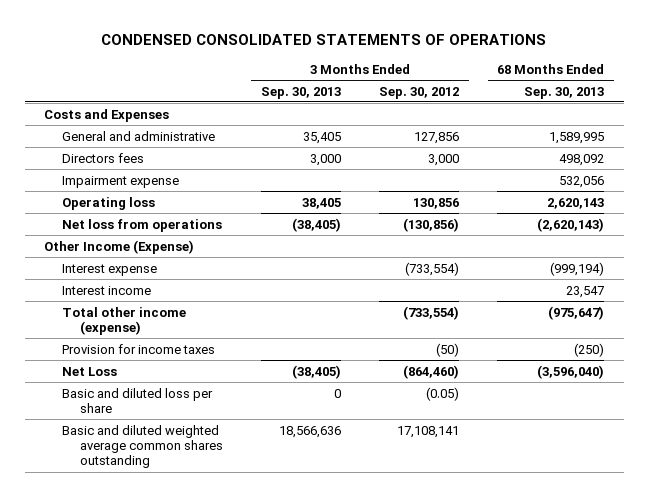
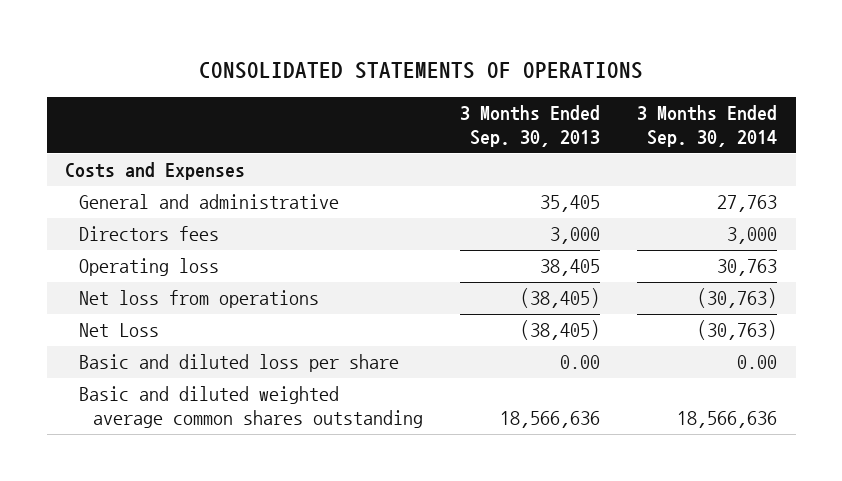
- CONDENSED CONSOLIDATED STATEMENTS OF OPERATIONS
+ CONSOLIDATED STATEMENTS OF OPERATIONS
- | 3 Months Ended Sep. 30, 2013 | 3 Months Ended Sep. 30, 2012 | 68 Months Ended Sep. 30, 2013
+ | 3 Months Ended Sep. 30, 2013 | 3 Months Ended Sep. 30, 2014
- Impairment expense | | | 532,056
- Other Income (Expense)
- Interest expense | | (733,554) | (999,194)
- Interest income | | | 23,547
- Total other income (expense) | | (733,554) | (975,647)
- Provision for income taxes | | (50) | (250)
- Basic and diluted loss per share | 0 | (0.05) |
+ Basic and diluted loss per share | 0.00 | 0.00

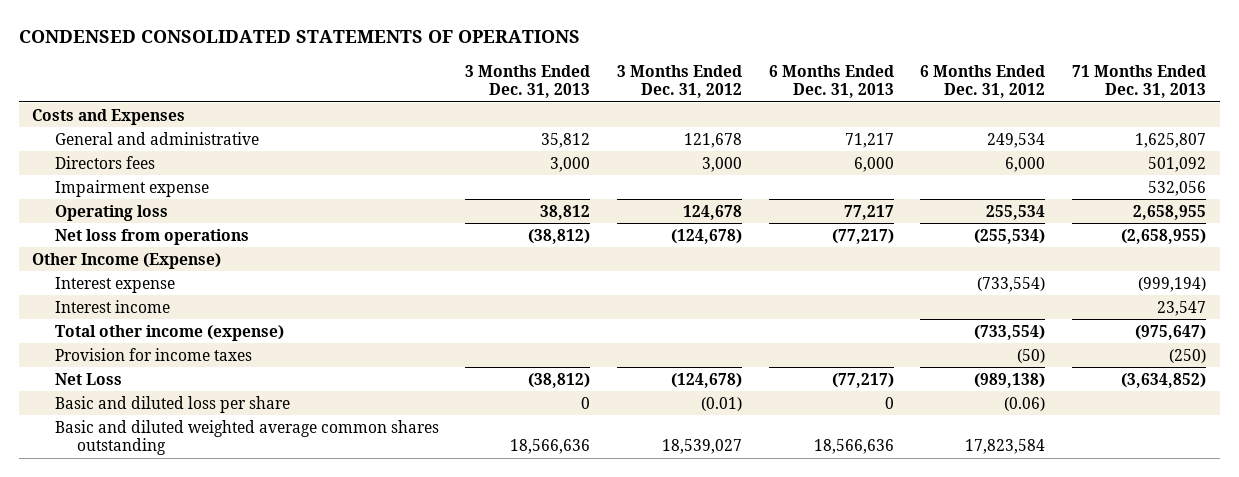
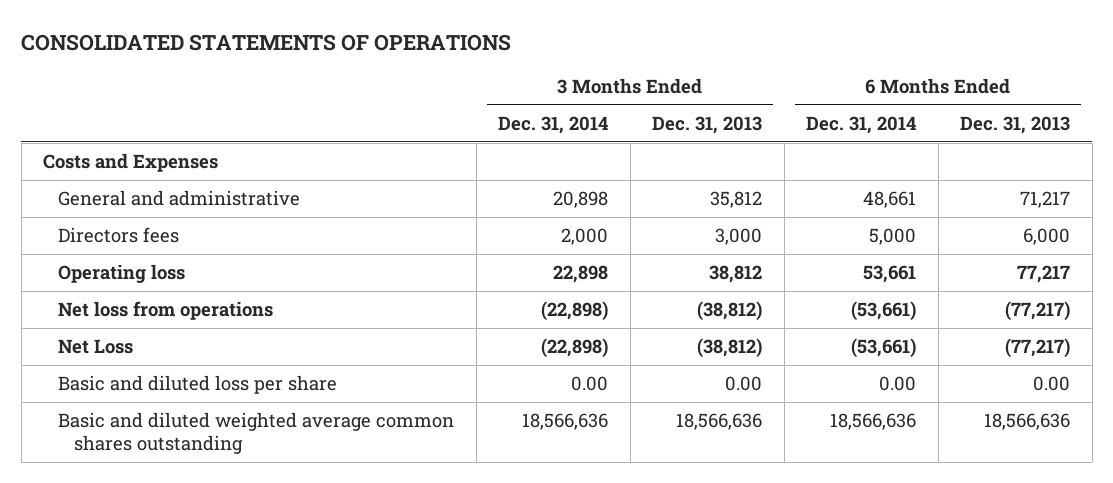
- CONDENSED CONSOLIDATED STATEMENTS OF OPERATIONS
+ CONSOLIDATED STATEMENTS OF OPERATIONS
- | 3 Months Ended Dec. 31, 2013 | 3 Months Ended Dec. 31, 2012 | 6 Months Ended Dec. 31, 2013 | 6 Months Ended Dec. 31, 2012 | 71 Months Ended Dec. 31, 2013
+ | 3 Months Ended Dec. 31, 2014 | 3 Months Ended Dec. 31, 2013 | 6 Months Ended Dec. 31, 2014 | 6 Months Ended Dec. 31, 2013
- Impairment expense | | | | | 532,056
- Other Income (Expense)
- Interest expense | | | | (733,554) | (999,194)
- Interest income | | | | | 23,547
- Total other income (expense) | | | | (733,554) | (975,647)
- Provision for income taxes | | | | (50) | (250)
- Basic and diluted loss per share | 0 | (0.01) | 0 | (0.06) |
+ Basic and diluted loss per share | 0.00 | 0.00 | 0.00 | 0.00

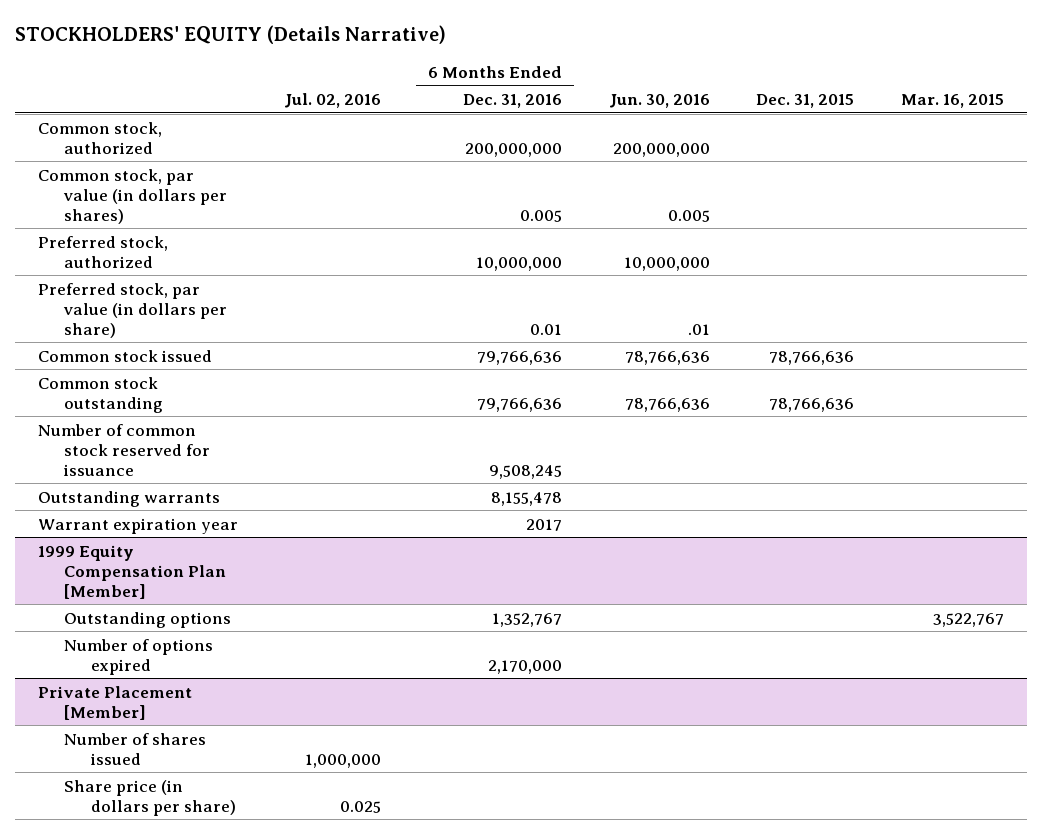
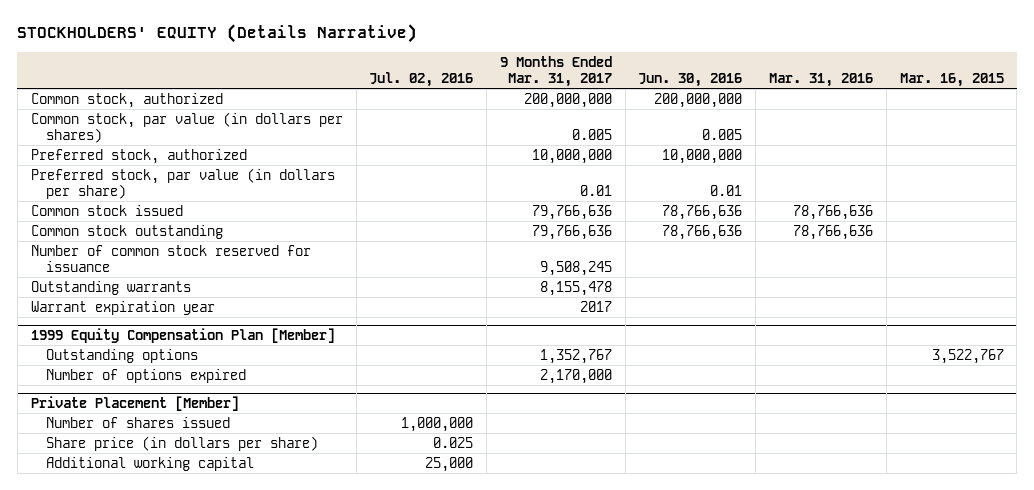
- | Jul. 02, 2016 | 6 Months Ended Dec. 31, 2016 | Jun. 30, 2016 | Dec. 31, 2015 | Mar. 16, 2015
+ | Jul. 02, 2016 | 9 Months Ended Mar. 31, 2017 | Jun. 30, 2016 | Mar. 31, 2016 | Mar. 16, 2015
- Preferred stock, par value (in dollars per share) | | 0.01 | .01 | |
+ Preferred stock, par value (in dollars per share) | | 0.01 | 0.01 | |
@ Private Placement [Member]
+ Additional working capital | 25,000 | | | |

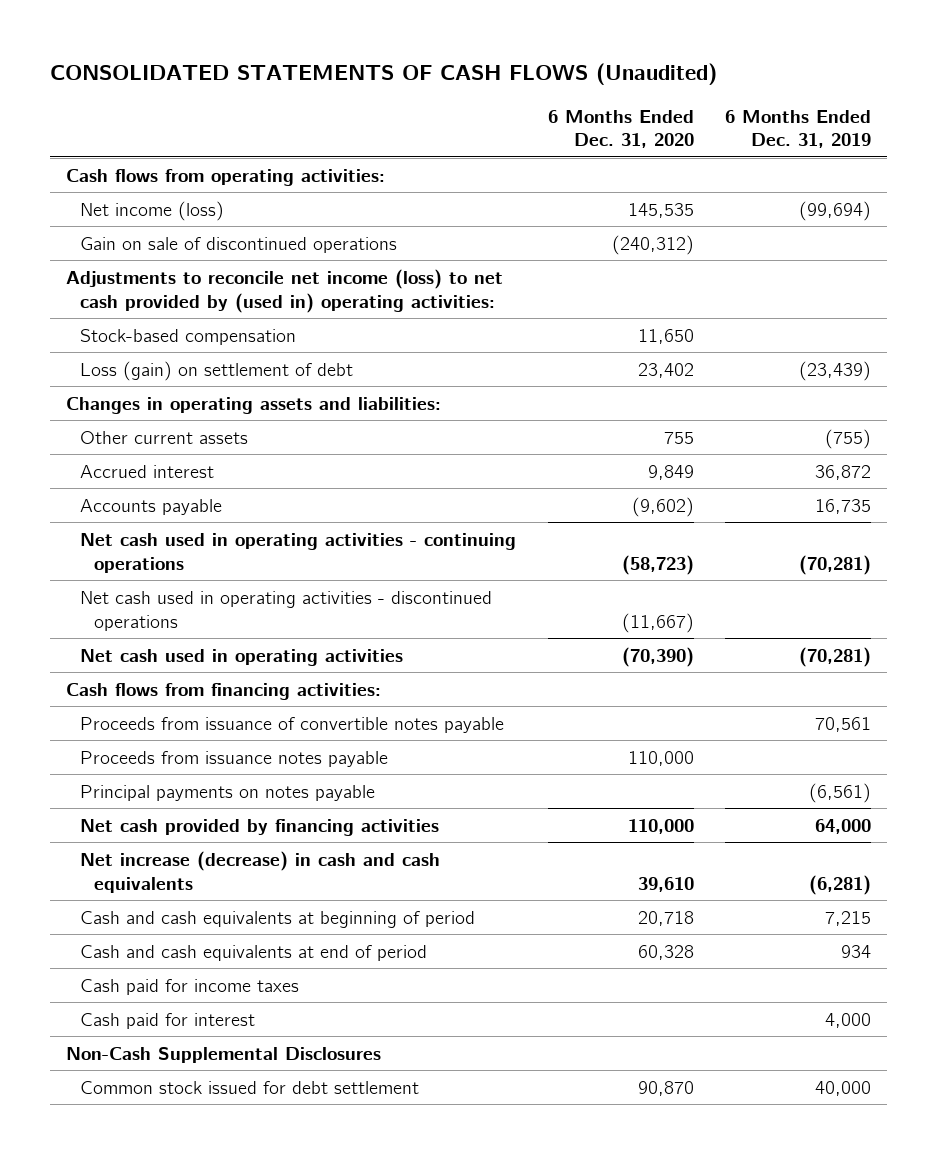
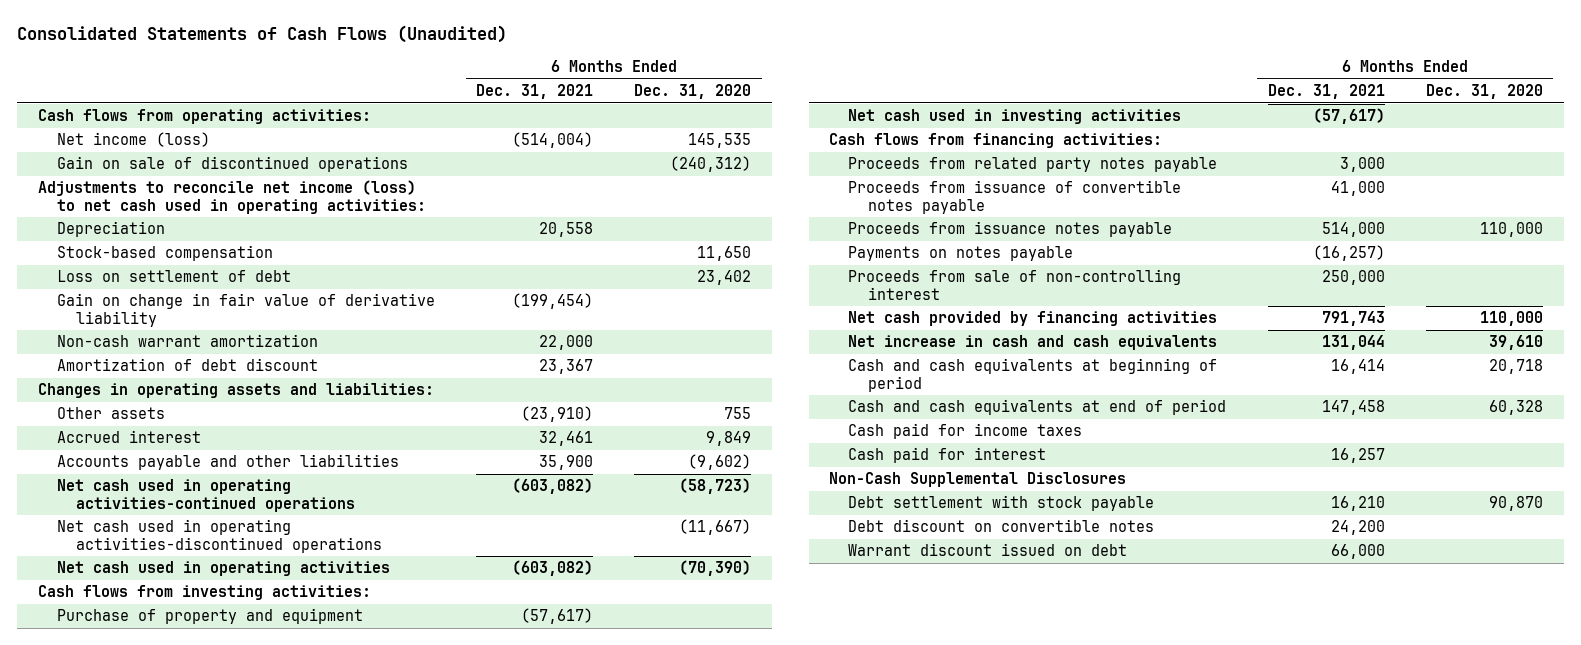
- CONSOLIDATED STATEMENTS OF CASH FLOWS (Unaudited)
+ Consolidated Statements of Cash Flows (Unaudited)
- | 6 Months Ended Dec. 31, 2020 | 6 Months Ended Dec. 31, 2019
+ | 6 Months Ended Dec. 31, 2021 | 6 Months Ended Dec. 31, 2020
- Adjustments to reconcile net income (loss) to net cash provided by (used in) operating activities:
+ Adjustments to reconcile net income (loss) to net cash used in operating activities:
+ Depreciation | 20,558 |
- Loss (gain) on settlement of debt | 23,402 | (23,439)
+ Loss on settlement of debt | | 23,402
+ Gain on change in fair value of derivative liability | (199,454) |
+ Non-cash warrant amortization | 22,000 |
+ Amortization of debt discount | 23,367 |
- Other current assets | 755 | (755)
+ Other assets | (23,910) | 755
- Accounts payable | (9,602) | 16,735
- Net cash used in operating activities - continuing operations | (58,723) | (70,281)
- Net cash used in operating activities - discontinued operations | (11,667) |
+ Accounts payable and other liabilities | 35,900 | (9,602)
+ Net cash used in operating activities-continued operations | (603,082) | (58,723)
+ Net cash used in operating activities-discontinued operations | | (11,667)
+ Cash flows from investing activities:
+ Purchase of property and equipment | (57,617) |
+ Net cash used in investing activities | (57,617) |
+ Proceeds from related party notes payable | 3,000 |
- Principal payments on notes payable | | (6,561)
+ Payments on notes payable | (16,257) |
+ Proceeds from sale of non-controlling interest | 250,000 |
- Net increase (decrease) in cash and cash equivalents | 39,610 | (6,281)
+ Net increase in cash and cash equivalents | 131,044 | 39,610
- Common stock issued for debt settlement | 90,870 | 40,000
+ Debt settlement with stock payable | 16,210 | 90,870
+ Debt discount on convertible notes | 24,200 |
+ Warrant discount issued on debt | 66,000 |

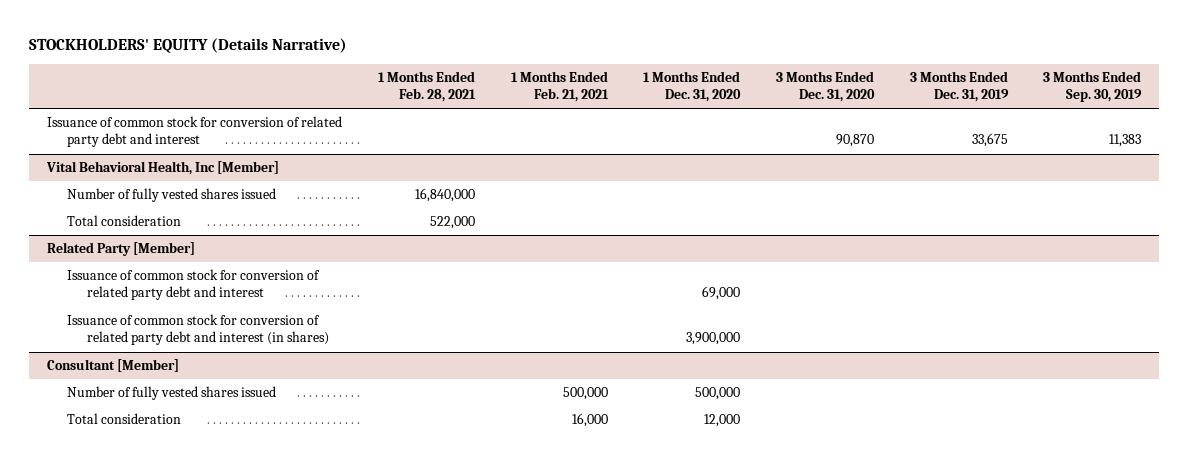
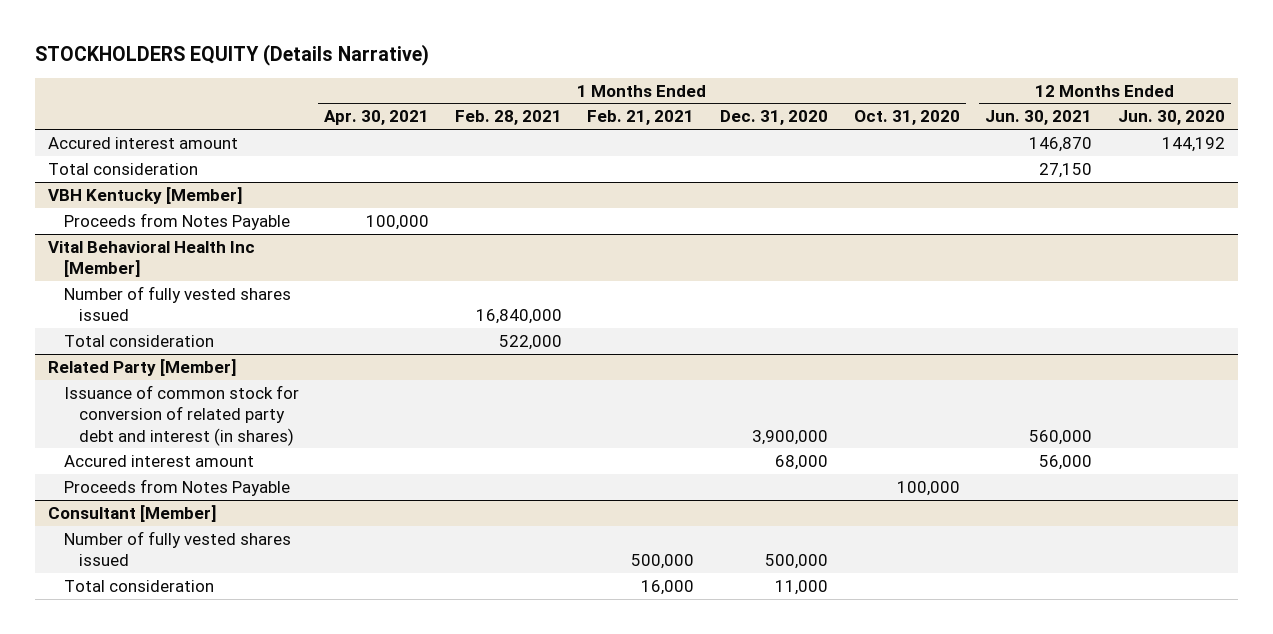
- STOCKHOLDERS' EQUITY (Details Narrative)
+ STOCKHOLDERS EQUITY (Details Narrative)
- | 1 Months Ended Feb. 28, 2021 | 1 Months Ended Feb. 21, 2021 | 1 Months Ended Dec. 31, 2020 | 3 Months Ended Dec. 31, 2020 | 3 Months Ended Dec. 31, 2019 | 3 Months Ended Sep. 30, 2019
+ | 1 Months Ended Apr. 30, 2021 | 1 Months Ended Feb. 28, 2021 | 1 Months Ended Feb. 21, 2021 | 1 Months Ended Dec. 31, 2020 | 1 Months Ended Oct. 31, 2020 | 12 Months Ended Jun. 30, 2021 | 12 Months Ended Jun. 30, 2020
- Issuance of common stock for conversion of related party debt and interest | | | | 90,870 | 33,675 | 11,383
- Vital Behavioral Health, Inc [Member]
+ Accured interest amount | | | | | | 146,870 | 144,192
+ Total consideration | | | | | | 27,150 |
+ VBH Kentucky [Member]
+ Proceeds from Notes Payable | 100,000 | | | | | |
+ Vital Behavioral Health Inc [Member]
@ Related Party [Member]
- Issuance of common stock for conversion of related party debt and interest | | | 69,000 | | |
+ Accured interest amount | | | | 68,000 | | 56,000 |
+ Proceeds from Notes Payable | | | | | 100,000 | |
@ Consultant [Member]
- Total consideration | | 16,000 | 12,000 | | |
+ Total consideration | | | 16,000 | 11,000 | | |

